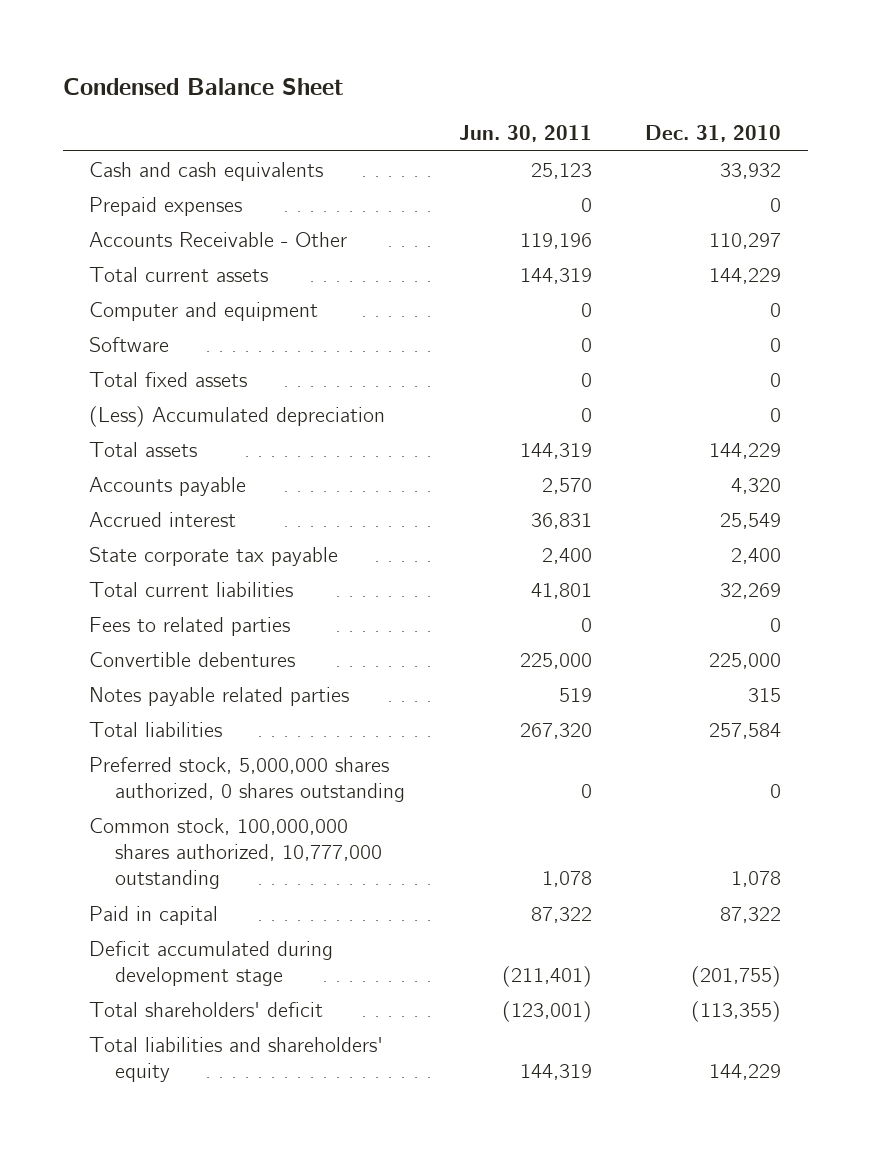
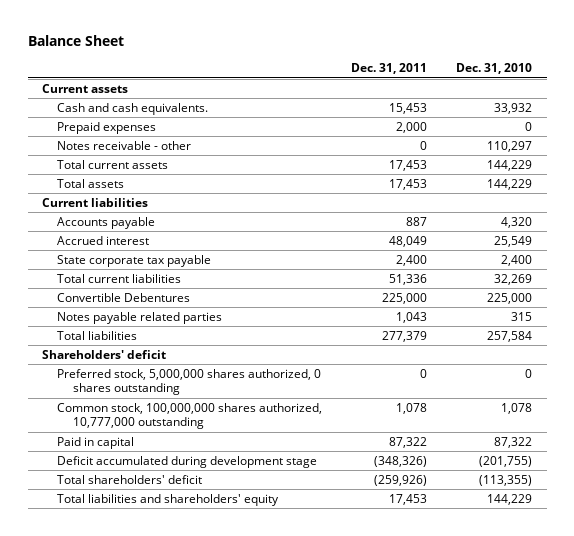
- Condensed Balance Sheet
+ Balance Sheet
- | Jun. 30, 2011 | Dec. 31, 2010
+ | Dec. 31, 2011 | Dec. 31, 2010
- Cash and cash equivalents | 25,123 | 33,932
+ Current assets
+ Cash and cash equivalents. | 15,453 | 33,932
- Accounts Receivable - Other | 119,196 | 110,297
+ Notes receivable - other | 0 | 110,297
- Computer and equipment | 0 | 0
- Software | 0 | 0
- Total fixed assets | 0 | 0
- (Less) Accumulated depreciation | 0 | 0
+ Current liabilities
- Fees to related parties | 0 | 0
- Convertible debentures | 225,000 | 225,000
+ Convertible Debentures | 225,000 | 225,000
+ Shareholders' deficit

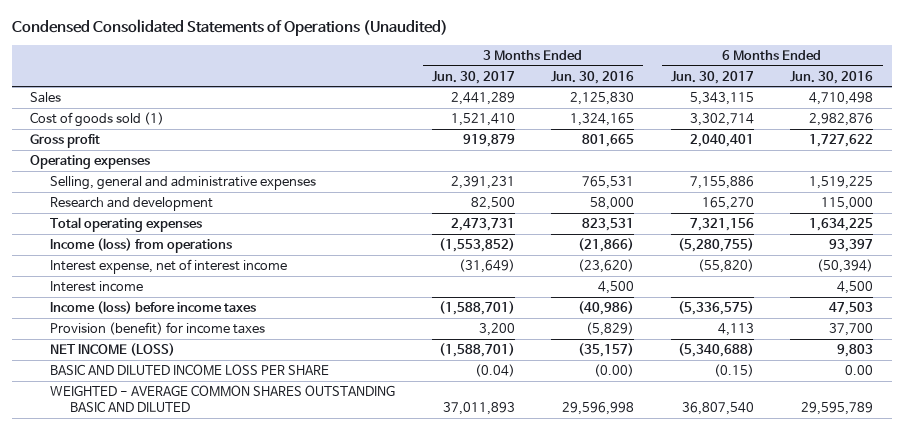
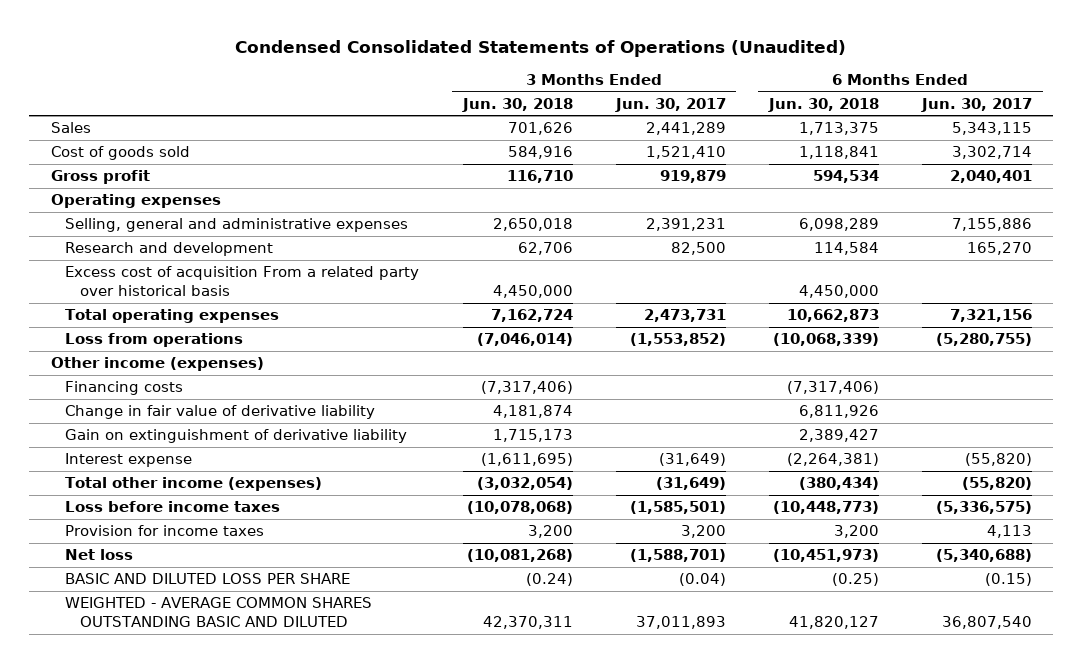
- | 3 Months Ended Jun. 30, 2017 | 3 Months Ended Jun. 30, 2016 | 6 Months Ended Jun. 30, 2017 | 6 Months Ended Jun. 30, 2016
+ | 3 Months Ended Jun. 30, 2018 | 3 Months Ended Jun. 30, 2017 | 6 Months Ended Jun. 30, 2018 | 6 Months Ended Jun. 30, 2017
- Cost of goods sold (1) | 1,521,410 | 1,324,165 | 3,302,714 | 2,982,876
+ Cost of goods sold | 584,916 | 1,521,410 | 1,118,841 | 3,302,714
+ Excess cost of acquisition From a related party over historical basis | 4,450,000 | | 4,450,000 |
- Income (loss) from operations | (1,553,852) | (21,866) | (5,280,755) | 93,397
- Interest expense, net of interest income | (31,649) | (23,620) | (55,820) | (50,394)
- Interest income | | 4,500 | | 4,500
- Income (loss) before income taxes | (1,588,701) | (40,986) | (5,336,575) | 47,503
- Provision (benefit) for income taxes | 3,200 | (5,829) | 4,113 | 37,700
- NET INCOME (LOSS) | (1,588,701) | (35,157) | (5,340,688) | 9,803
- BASIC AND DILUTED INCOME LOSS PER SHARE | (0.04) | (0.00) | (0.15) | 0.00
+ Loss from operations | (7,046,014) | (1,553,852) | (10,068,339) | (5,280,755)
+ Other income (expenses)
+ Financing costs | (7,317,406) | | (7,317,406) |
+ Change in fair value of derivative liability | 4,181,874 | | 6,811,926 |
+ Gain on extinguishment of derivative liability | 1,715,173 | | 2,389,427 |
+ Interest expense | (1,611,695) | (31,649) | (2,264,381) | (55,820)
+ Total other income (expenses) | (3,032,054) | (31,649) | (380,434) | (55,820)
+ Loss before income taxes | (10,078,068) | (1,585,501) | (10,448,773) | (5,336,575)
+ Provision for income taxes | 3,200 | 3,200 | 3,200 | 4,113
+ Net loss | (10,081,268) | (1,588,701) | (10,451,973) | (5,340,688)
+ BASIC AND DILUTED LOSS PER SHARE | (0.24) | (0.04) | (0.25) | (0.15)

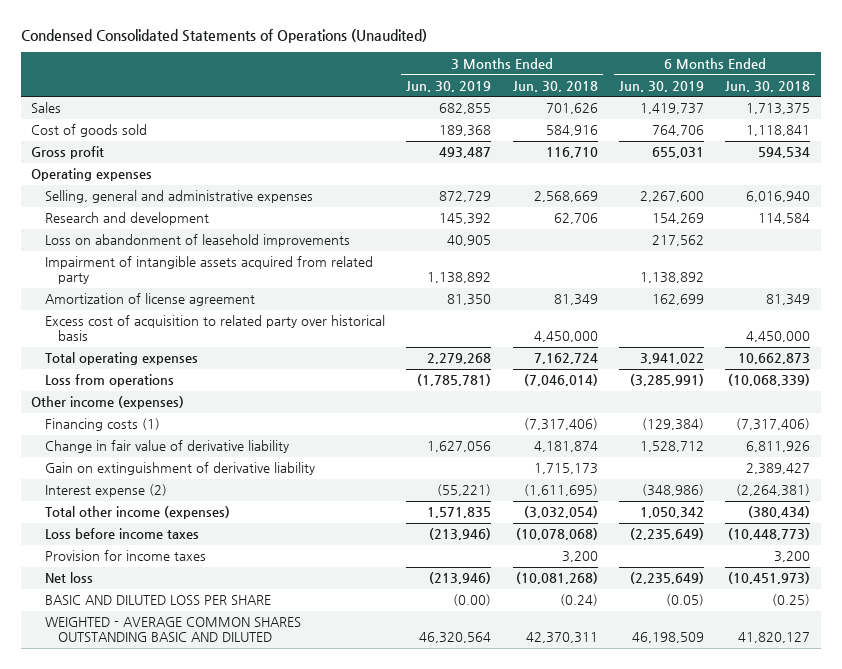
- | 3 Months Ended Jun. 30, 2018 | 3 Months Ended Jun. 30, 2017 | 6 Months Ended Jun. 30, 2018 | 6 Months Ended Jun. 30, 2017
+ | 3 Months Ended Jun. 30, 2019 | 3 Months Ended Jun. 30, 2018 | 6 Months Ended Jun. 30, 2019 | 6 Months Ended Jun. 30, 2018
- Selling, general and administrative expenses | 2,650,018 | 2,391,231 | 6,098,289 | 7,155,886
+ Selling, general and administrative expenses | 872,729 | 2,568,669 | 2,267,600 | 6,016,940
- Excess cost of acquisition From a related party over historical basis | 4,450,000 | | 4,450,000 |
+ Loss on abandonment of leasehold improvements | 40,905 | | 217,562 |
+ Impairment of intangible assets acquired from related party | 1,138,892 | | 1,138,892 |
+ Amortization of license agreement | 81,350 | 81,349 | 162,699 | 81,349
+ Excess cost of acquisition to related party over historical basis | | 4,450,000 | | 4,450,000
- Financing costs | (7,317,406) | | (7,317,406) |
+ Financing costs (1) | | (7,317,406) | (129,384) | (7,317,406)
- Interest expense | (1,611,695) | (31,649) | (2,264,381) | (55,820)
+ Interest expense (2) | (55,221) | (1,611,695) | (348,986) | (2,264,381)

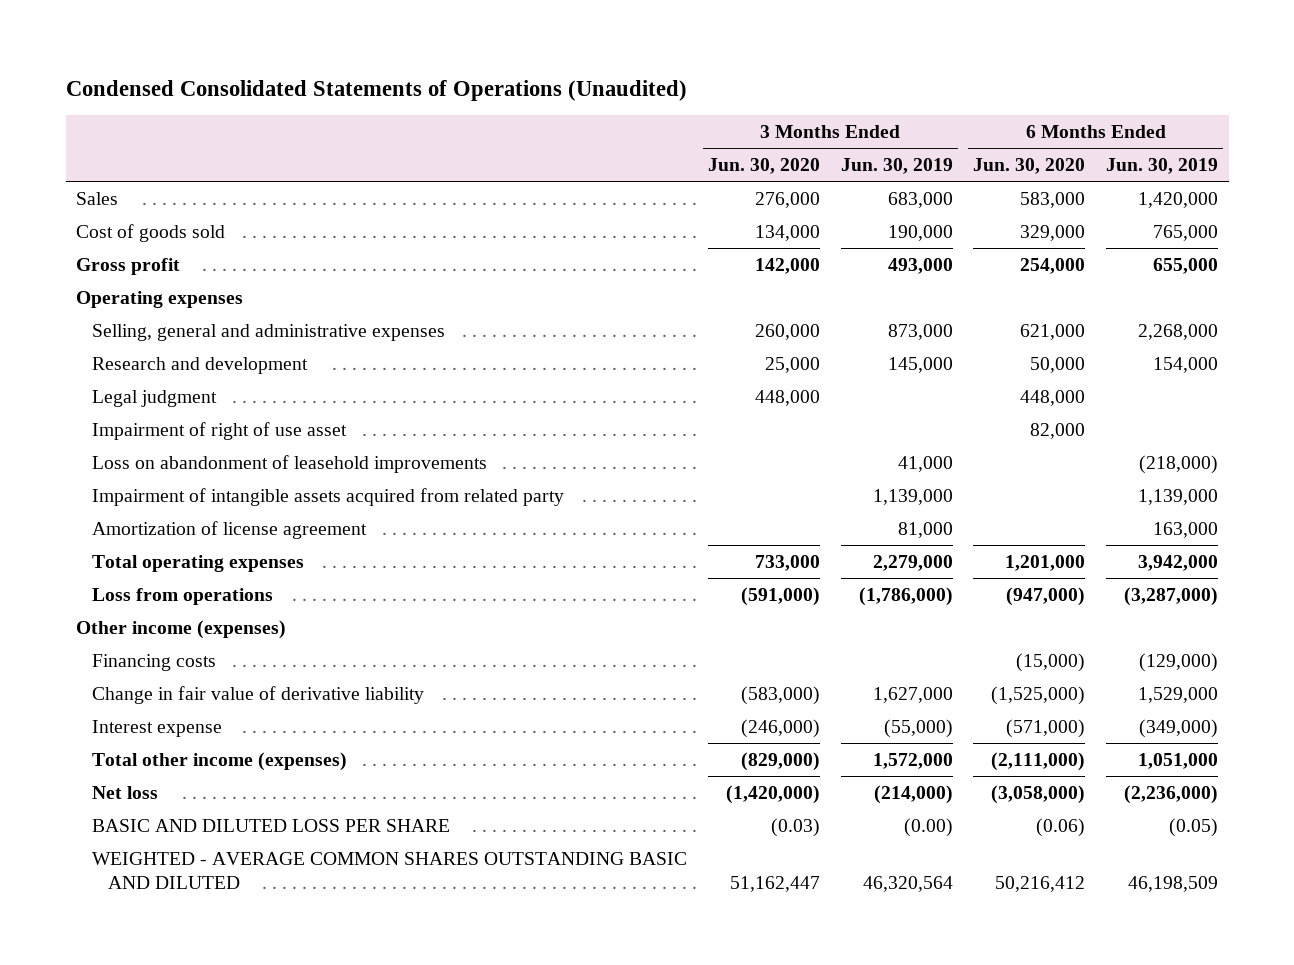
- | 3 Months Ended Jun. 30, 2019 | 3 Months Ended Jun. 30, 2018 | 6 Months Ended Jun. 30, 2019 | 6 Months Ended Jun. 30, 2018
+ | 3 Months Ended Jun. 30, 2020 | 3 Months Ended Jun. 30, 2019 | 6 Months Ended Jun. 30, 2020 | 6 Months Ended Jun. 30, 2019
- Sales | 682,855 | 701,626 | 1,419,737 | 1,713,375
- Cost of goods sold | 189,368 | 584,916 | 764,706 | 1,118,841
- Gross profit | 493,487 | 116,710 | 655,031 | 594,534
+ Sales | 276,000 | 683,000 | 583,000 | 1,420,000
+ Cost of goods sold | 134,000 | 190,000 | 329,000 | 765,000
+ Gross profit | 142,000 | 493,000 | 254,000 | 655,000
- Selling, general and administrative expenses | 872,729 | 2,568,669 | 2,267,600 | 6,016,940
- Research and development | 145,392 | 62,706 | 154,269 | 114,584
- Loss on abandonment of leasehold improvements | 40,905 | | 217,562 |
- Impairment of intangible assets acquired from related party | 1,138,892 | | 1,138,892 |
- Amortization of license agreement | 81,350 | 81,349 | 162,699 | 81,349
- Excess cost of acquisition to related party over historical basis | | 4,450,000 | | 4,450,000
- Total operating expenses | 2,279,268 | 7,162,724 | 3,941,022 | 10,662,873
- Loss from operations | (1,785,781) | (7,046,014) | (3,285,991) | (10,068,339)
+ Selling, general and administrative expenses | 260,000 | 873,000 | 621,000 | 2,268,000
+ Research and development | 25,000 | 145,000 | 50,000 | 154,000
+ Legal judgment | 448,000 | | 448,000 |
+ Impairment of right of use asset | | | 82,000 |
+ Loss on abandonment of leasehold improvements | | 41,000 | | (218,000)
+ Impairment of intangible assets acquired from related party | | 1,139,000 | | 1,139,000
+ Amortization of license agreement | | 81,000 | | 163,000
+ Total operating expenses | 733,000 | 2,279,000 | 1,201,000 | 3,942,000
+ Loss from operations | (591,000) | (1,786,000) | (947,000) | (3,287,000)
- Financing costs (1) | | (7,317,406) | (129,384) | (7,317,406)
- Change in fair value of derivative liability | 1,627,056 | 4,181,874 | 1,528,712 | 6,811,926
- Gain on extinguishment of derivative liability | | 1,715,173 | | 2,389,427
- Interest expense (2) | (55,221) | (1,611,695) | (348,986) | (2,264,381)
- Total other income (expenses) | 1,571,835 | (3,032,054) | 1,050,342 | (380,434)
- Loss before income taxes | (213,946) | (10,078,068) | (2,235,649) | (10,448,773)
- Provision for income taxes | | 3,200 | | 3,200
- Net loss | (213,946) | (10,081,268) | (2,235,649) | (10,451,973)
+ Financing costs | | | (15,000) | (129,000)
+ Change in fair value of derivative liability | (583,000) | 1,627,000 | (1,525,000) | 1,529,000
+ Interest expense | (246,000) | (55,000) | (571,000) | (349,000)
+ Total other income (expenses) | (829,000) | 1,572,000 | (2,111,000) | 1,051,000
+ Net loss | (1,420,000) | (214,000) | (3,058,000) | (2,236,000)

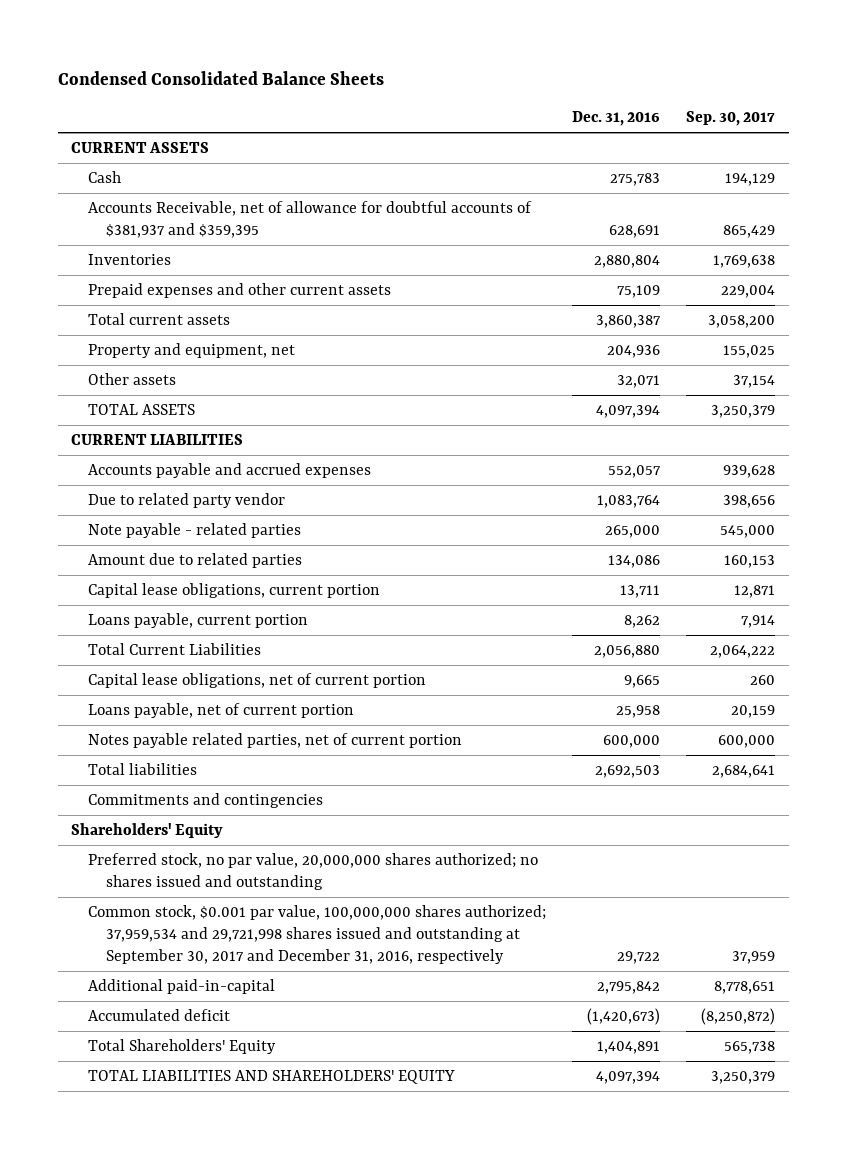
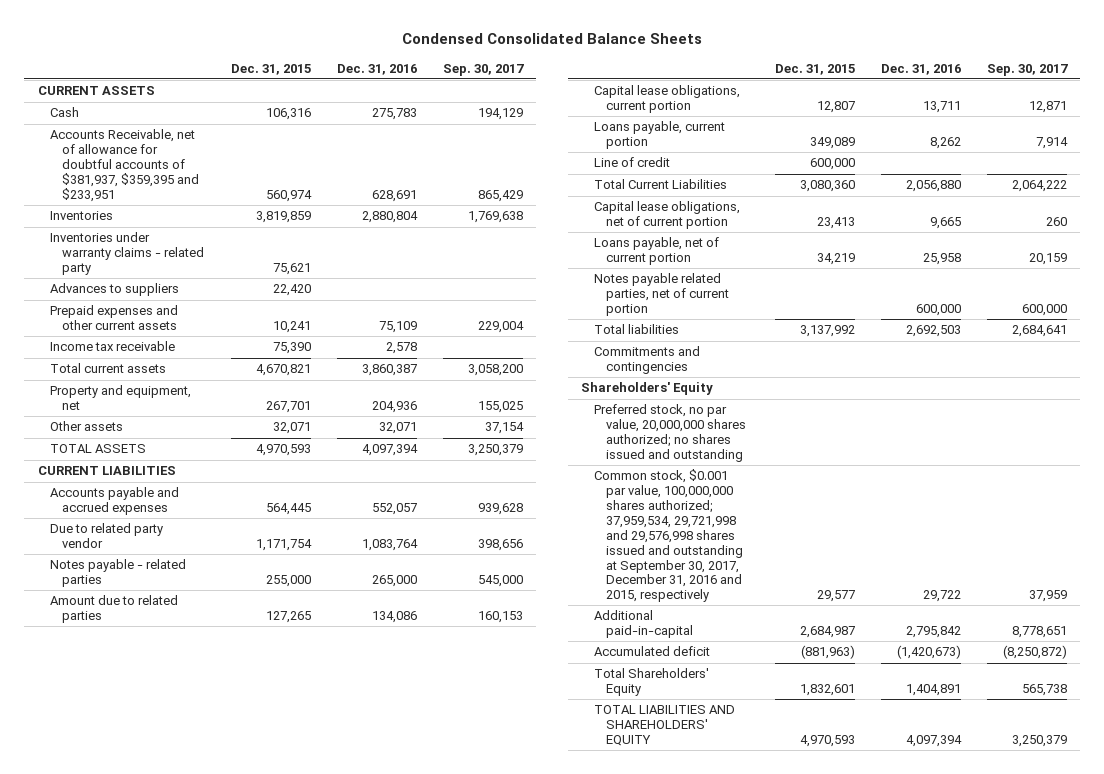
- | Dec. 31, 2016 | Sep. 30, 2017
+ | Dec. 31, 2015 | Dec. 31, 2016 | Sep. 30, 2017
- Accounts Receivable, net of allowance for doubtful accounts of $381,937 and $359,395 | 628,691 | 865,429
+ Accounts Receivable, net of allowance for doubtful accounts of $381,937, $359,395 and $233,951 | 560,974 | 628,691 | 865,429
+ Inventories under warranty claims - related party | 75,621 | |
+ Advances to suppliers | 22,420 | |
+ Income tax receivable | 75,390 | 2,578 |
- Note payable - related parties | 265,000 | 545,000
+ Notes payable - related parties | 255,000 | 265,000 | 545,000
+ Line of credit | 600,000 | |
- Common stock, $0.001 par value, 100,000,000 shares authorized; 37,959,534 and 29,721,998 shares issued and outstanding at September 30, 2017 and December 31, 2016, respectively | 29,722 | 37,959
+ Common stock, $0.001 par value, 100,000,000 shares authorized; 37,959,534, 29,721,998 and 29,576,998 shares issued and outstanding at September 30, 2017, December 31, 2016 and 2015, respectively | 29,577 | 29,722 | 37,959

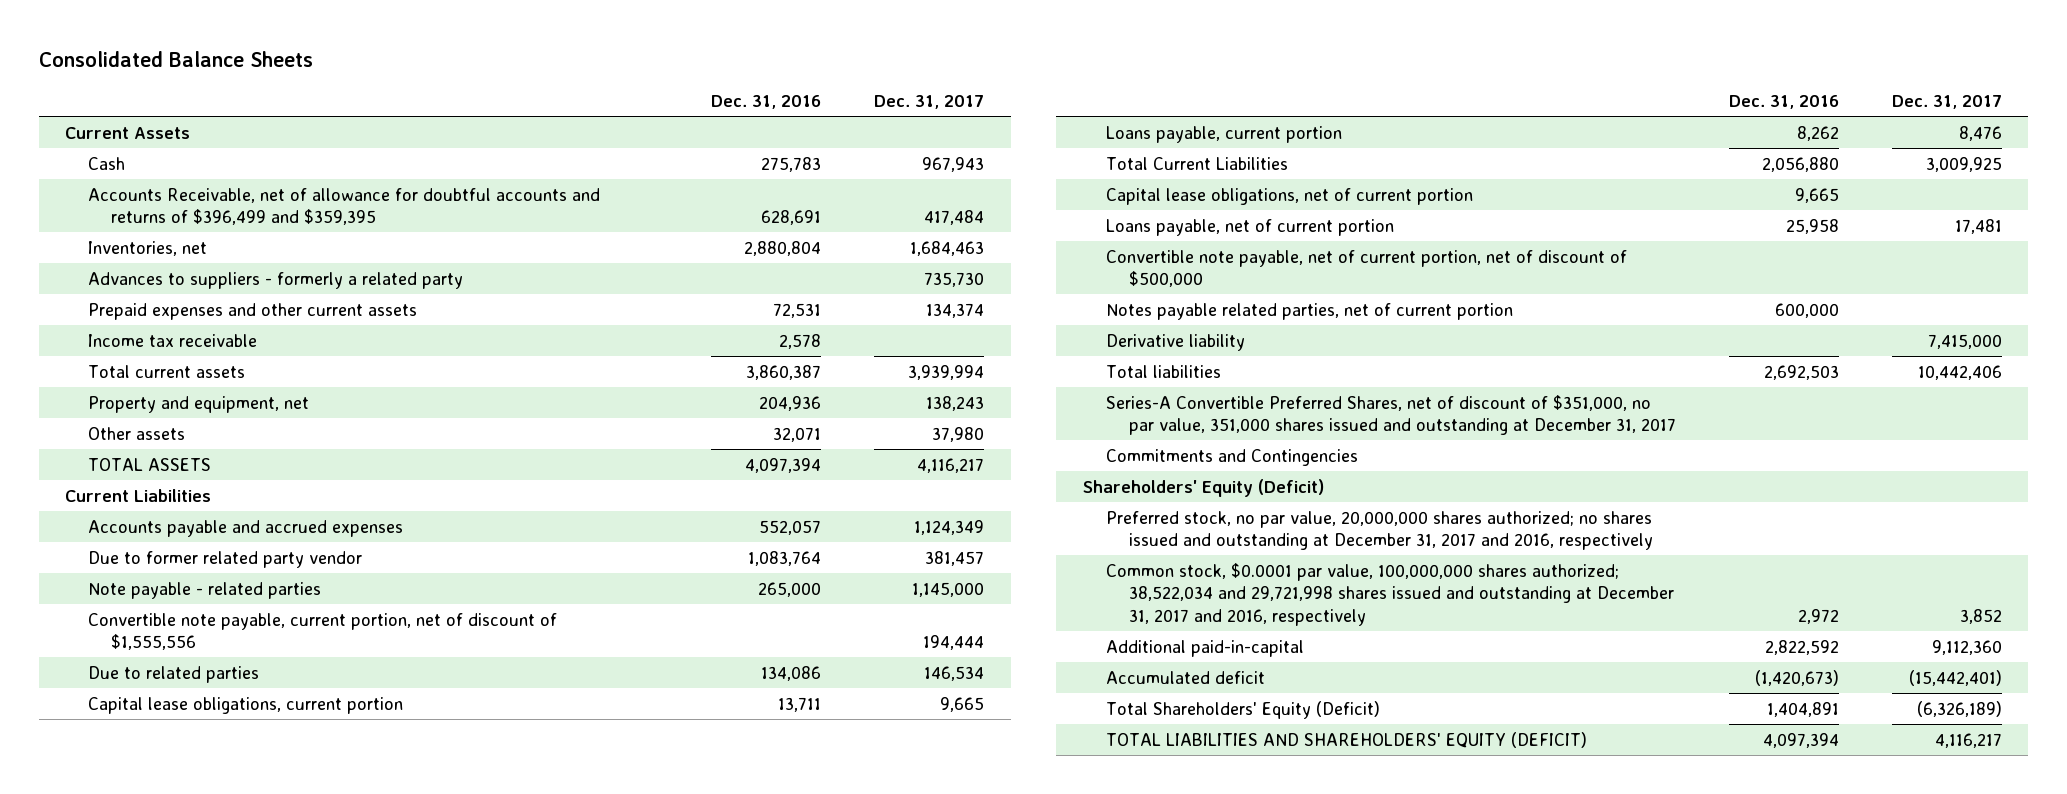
- Condensed Consolidated Balance Sheets
+ Consolidated Balance Sheets
- | Dec. 31, 2015 | Dec. 31, 2016 | Sep. 30, 2017
+ | Dec. 31, 2016 | Dec. 31, 2017
- CURRENT ASSETS
+ Current Assets
- Accounts Receivable, net of allowance for doubtful accounts of $381,937, $359,395 and $233,951 | 560,974 | 628,691 | 865,429
- Inventories | 3,819,859 | 2,880,804 | 1,769,638
- Inventories under warranty claims - related party | 75,621 | |
- Advances to suppliers | 22,420 | |
- Prepaid expenses and other current assets | 10,241 | 75,109 | 229,004
+ Accounts Receivable, net of allowance for doubtful accounts and returns of $396,499 and $359,395 | 628,691 | 417,484
+ Inventories, net | 2,880,804 | 1,684,463
+ Advances to suppliers - formerly a related party | | 735,730
+ Prepaid expenses and other current assets | 72,531 | 134,374
- CURRENT LIABILITIES
+ Current Liabilities
- Due to related party vendor | 1,171,754 | 1,083,764 | 398,656
- Notes payable - related parties | 255,000 | 265,000 | 545,000
- Amount due to related parties | 127,265 | 134,086 | 160,153
+ Due to former related party vendor | 1,083,764 | 381,457
+ Note payable - related parties | 265,000 | 1,145,000
+ Convertible note payable, current portion, net of discount of $1,555,556 | | 194,444
+ Due to related parties | 134,086 | 146,534
- Line of credit | 600,000 | |
+ Convertible note payable, net of current portion, net of discount of $500,000
+ Derivative liability | | 7,415,000
- Commitments and contingencies
- Shareholders' Equity
- Preferred stock, no par value, 20,000,000 shares authorized; no shares issued and outstanding
- Common stock, $0.001 par value, 100,000,000 shares authorized; 37,959,534, 29,721,998 and 29,576,998 shares issued and outstanding at September 30, 2017, December 31, 2016 and 2015, respectively | 29,577 | 29,722 | 37,959
- Additional paid-in-capital | 2,684,987 | 2,795,842 | 8,778,651
+ Series-A Convertible Preferred Shares, net of discount of $351,000, no par value, 351,000 shares issued and outstanding at December 31, 2017
+ Commitments and Contingencies
+ Shareholders' Equity (Deficit)
+ Preferred stock, no par value, 20,000,000 shares authorized; no shares issued and outstanding at December 31, 2017 and 2016, respectively
+ Common stock, $0.0001 par value, 100,000,000 shares authorized; 38,522,034 and 29,721,998 shares issued and outstanding at December 31, 2017 and 2016, respectively | 2,972 | 3,852
+ Additional paid-in-capital | 2,822,592 | 9,112,360
- Total Shareholders' Equity | 1,832,601 | 1,404,891 | 565,738
- TOTAL LIABILITIES AND SHAREHOLDERS' EQUITY | 4,970,593 | 4,097,394 | 3,250,379
+ Total Shareholders' Equity (Deficit) | 1,404,891 | (6,326,189)
+ TOTAL LIABILITIES AND SHAREHOLDERS' EQUITY (DEFICIT) | 4,097,394 | 4,116,217

